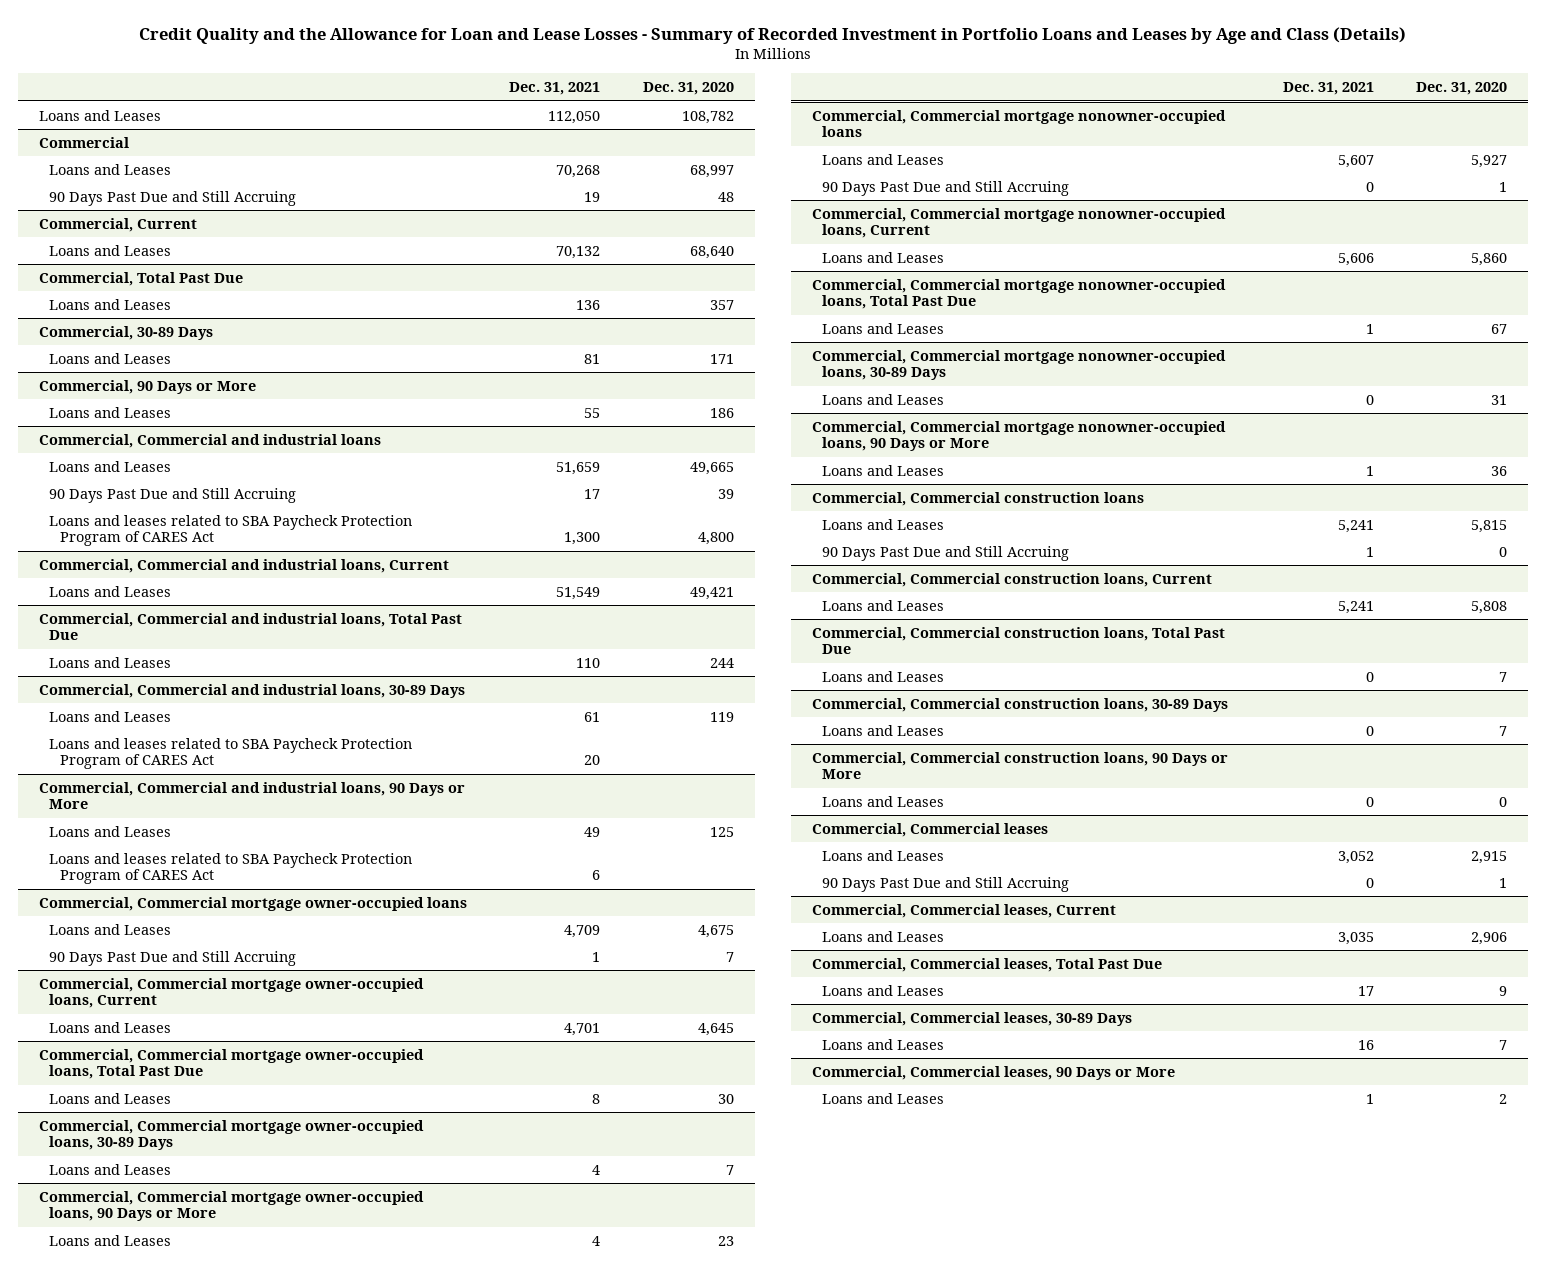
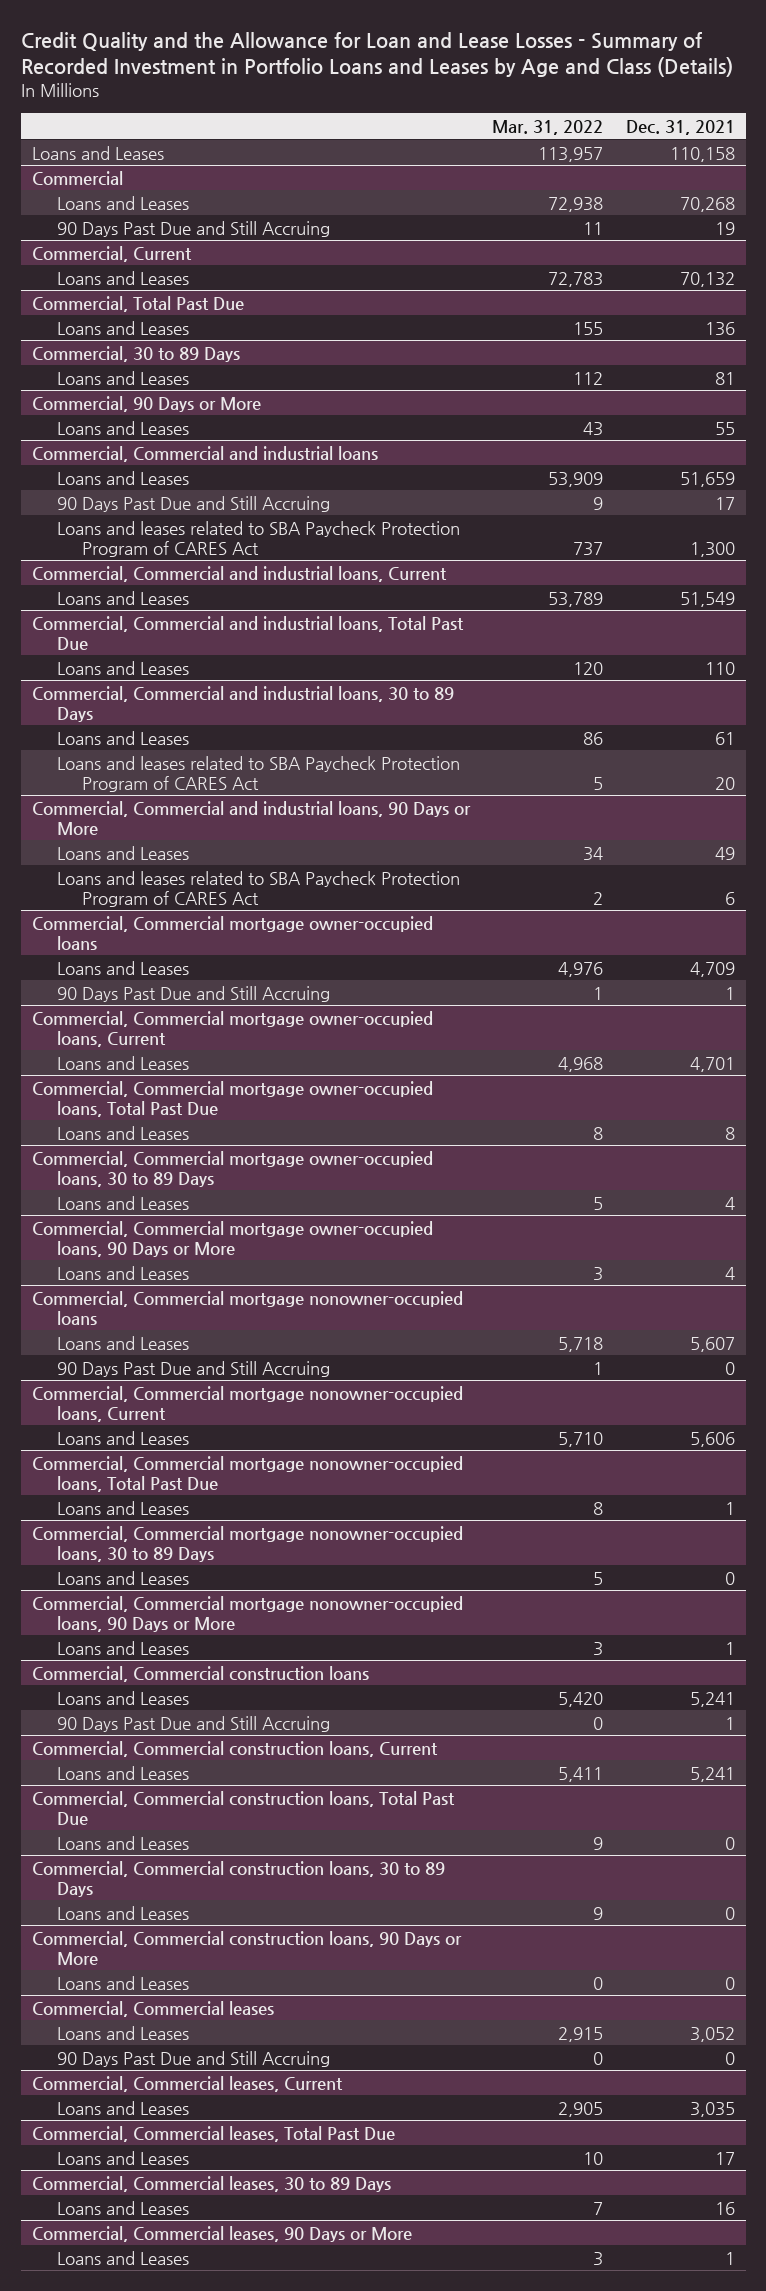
- | Dec. 31, 2021 | Dec. 31, 2020
+ | Mar. 31, 2022 | Dec. 31, 2021
- Loans and Leases | 112,050 | 108,782
+ Loans and Leases | 113,957 | 110,158
- Commercial, 30-89 Days
+ Commercial, 30 to 89 Days
- Commercial, Commercial and industrial loans, 30-89 Days
+ Commercial, Commercial and industrial loans, 30 to 89 Days
- Commercial, Commercial mortgage owner-occupied loans, 30-89 Days
+ Commercial, Commercial mortgage owner-occupied loans, 30 to 89 Days
- Commercial, Commercial mortgage nonowner-occupied loans, 30-89 Days
+ Commercial, Commercial mortgage nonowner-occupied loans, 30 to 89 Days
- Commercial, Commercial construction loans, 30-89 Days
+ Commercial, Commercial construction loans, 30 to 89 Days
- Commercial, Commercial leases, 30-89 Days
+ Commercial, Commercial leases, 30 to 89 Days

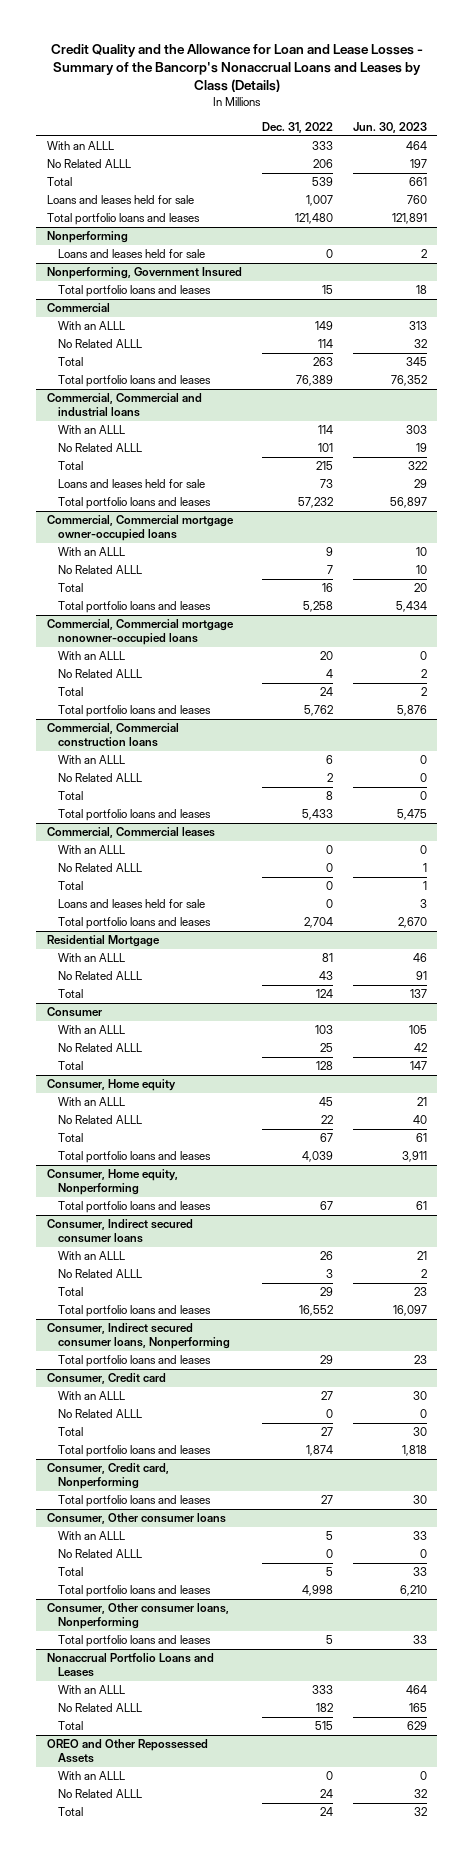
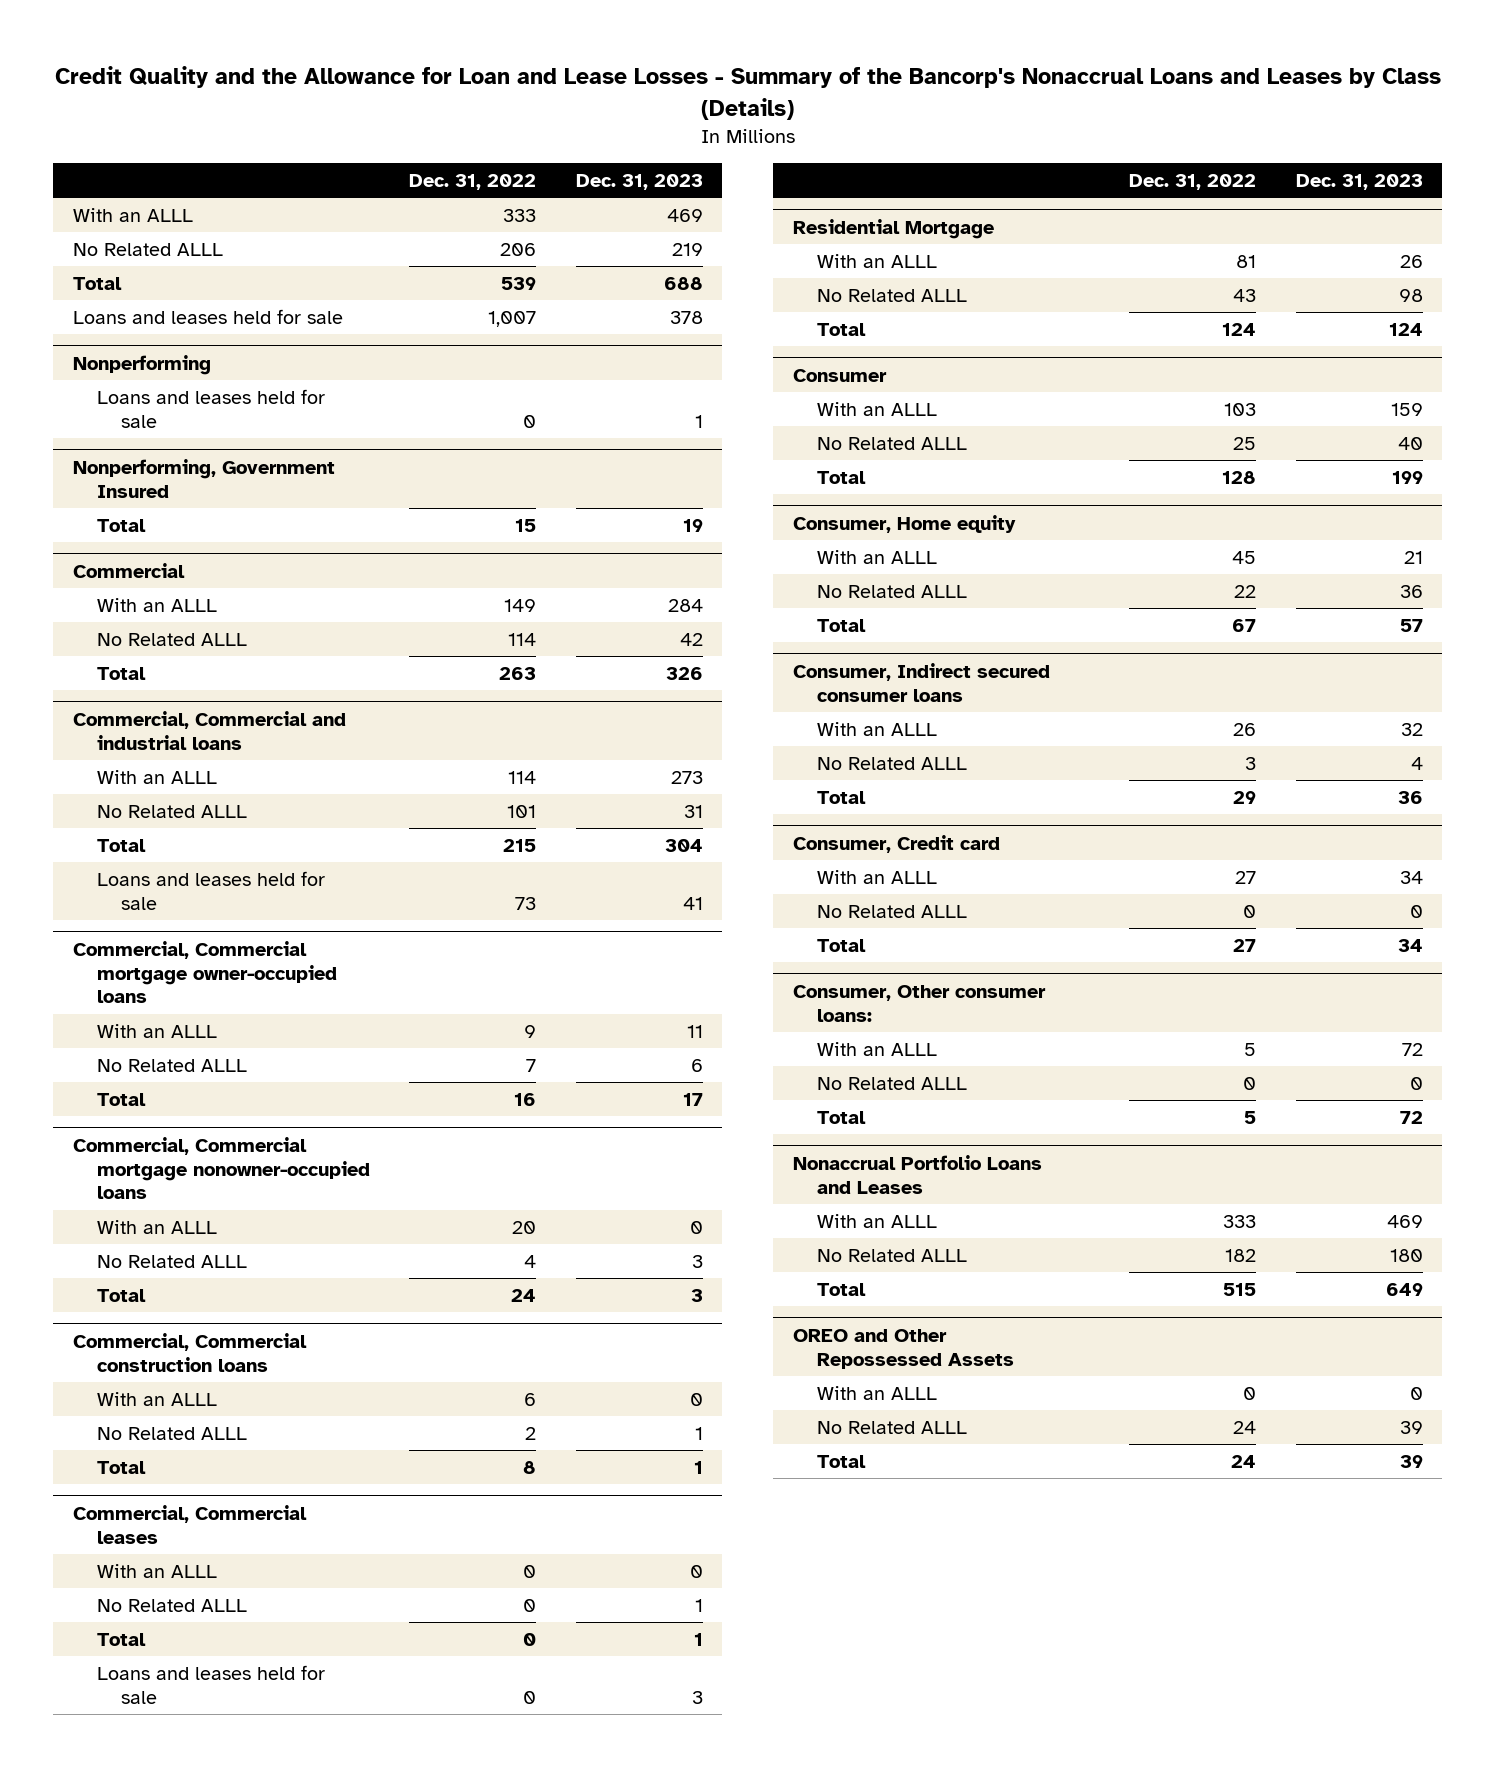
- | Dec. 31, 2022 | Jun. 30, 2023
+ | Dec. 31, 2022 | Dec. 31, 2023
- Total portfolio loans and leases | 121,480 | 121,891
@ Nonperforming, Government Insured
- Total portfolio loans and leases | 15 | 18
+ Total | 15 | 19
@ Commercial
- Total portfolio loans and leases | 76,389 | 76,352
@ Commercial, Commercial and industrial loans
- Total portfolio loans and leases | 57,232 | 56,897
@ Commercial, Commercial mortgage owner-occupied loans
- Total portfolio loans and leases | 5,258 | 5,434
@ Commercial, Commercial mortgage nonowner-occupied loans
- Total portfolio loans and leases | 5,762 | 5,876
@ Commercial, Commercial construction loans
- Total portfolio loans and leases | 5,433 | 5,475
@ Commercial, Commercial leases
- Total portfolio loans and leases | 2,704 | 2,670
@ Consumer, Home equity
- Total portfolio loans and leases | 4,039 | 3,911
- Consumer, Home equity, Nonperforming
- Total portfolio loans and leases | 67 | 61
@ Consumer, Indirect secured consumer loans
- Total portfolio loans and leases | 16,552 | 16,097
- Consumer, Indirect secured consumer loans, Nonperforming
- Total portfolio loans and leases | 29 | 23
@ Consumer, Credit card
- Total portfolio loans and leases | 1,874 | 1,818
- Consumer, Credit card, Nonperforming
- Total portfolio loans and leases | 27 | 30
- Consumer, Other consumer loans
+ Consumer, Other consumer loans:
- Total portfolio loans and leases | 4,998 | 6,210
- Consumer, Other consumer loans, Nonperforming
- Total portfolio loans and leases | 5 | 33

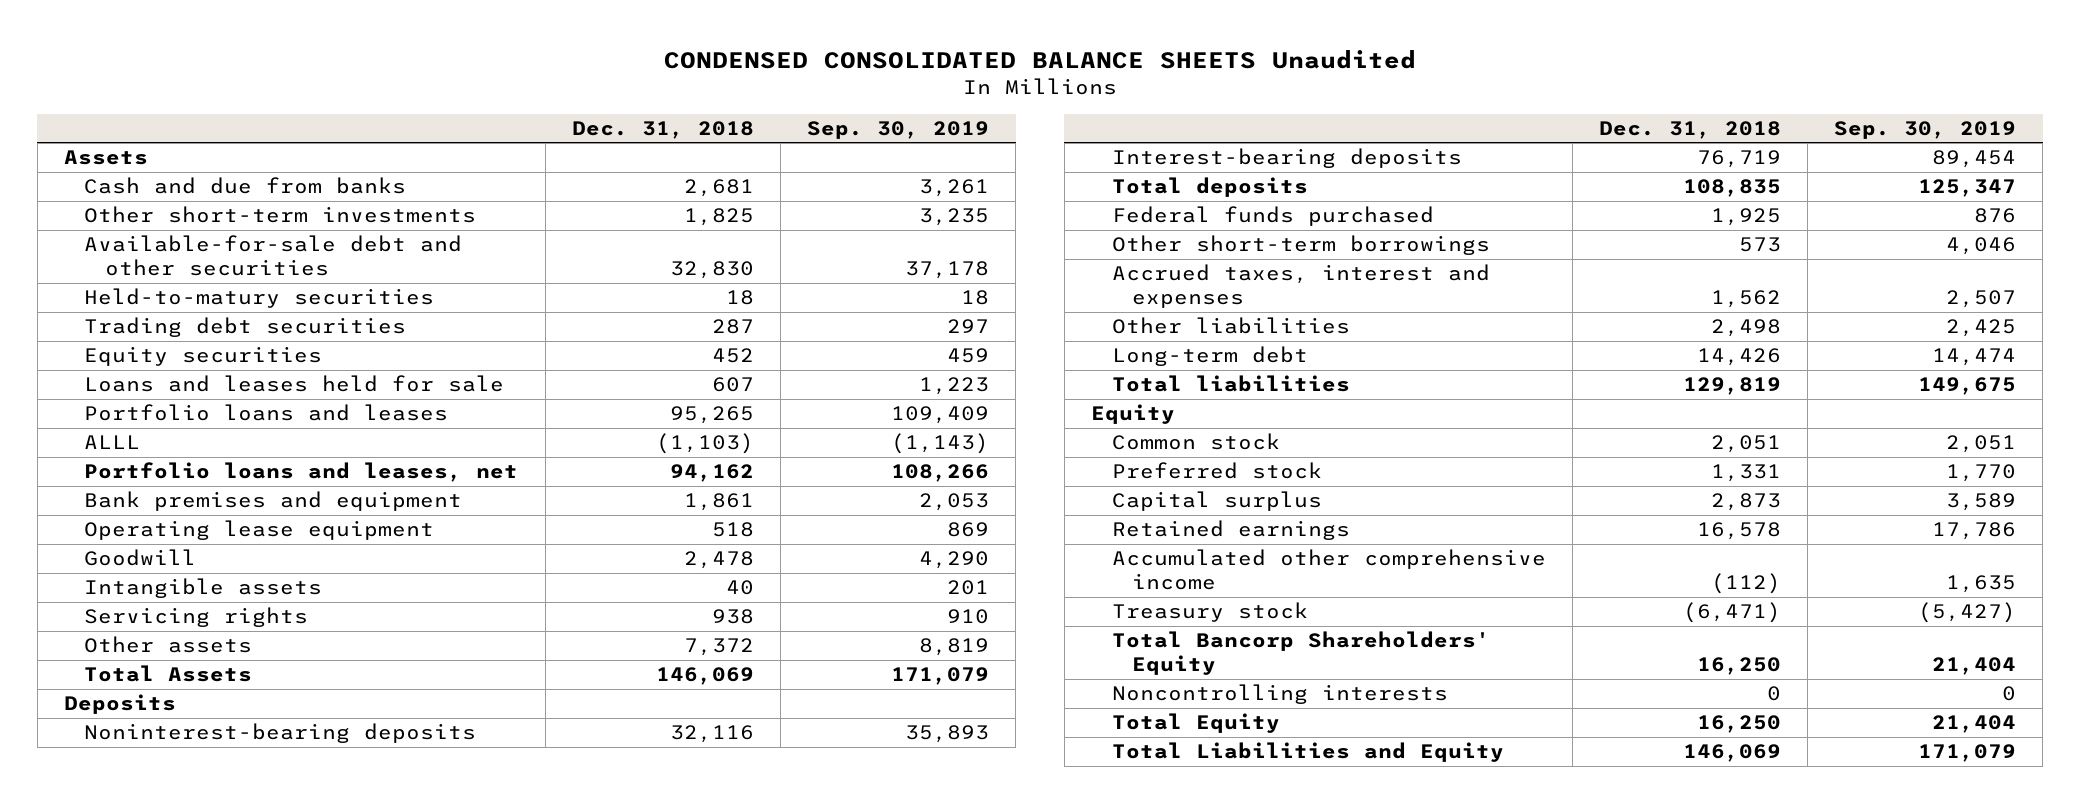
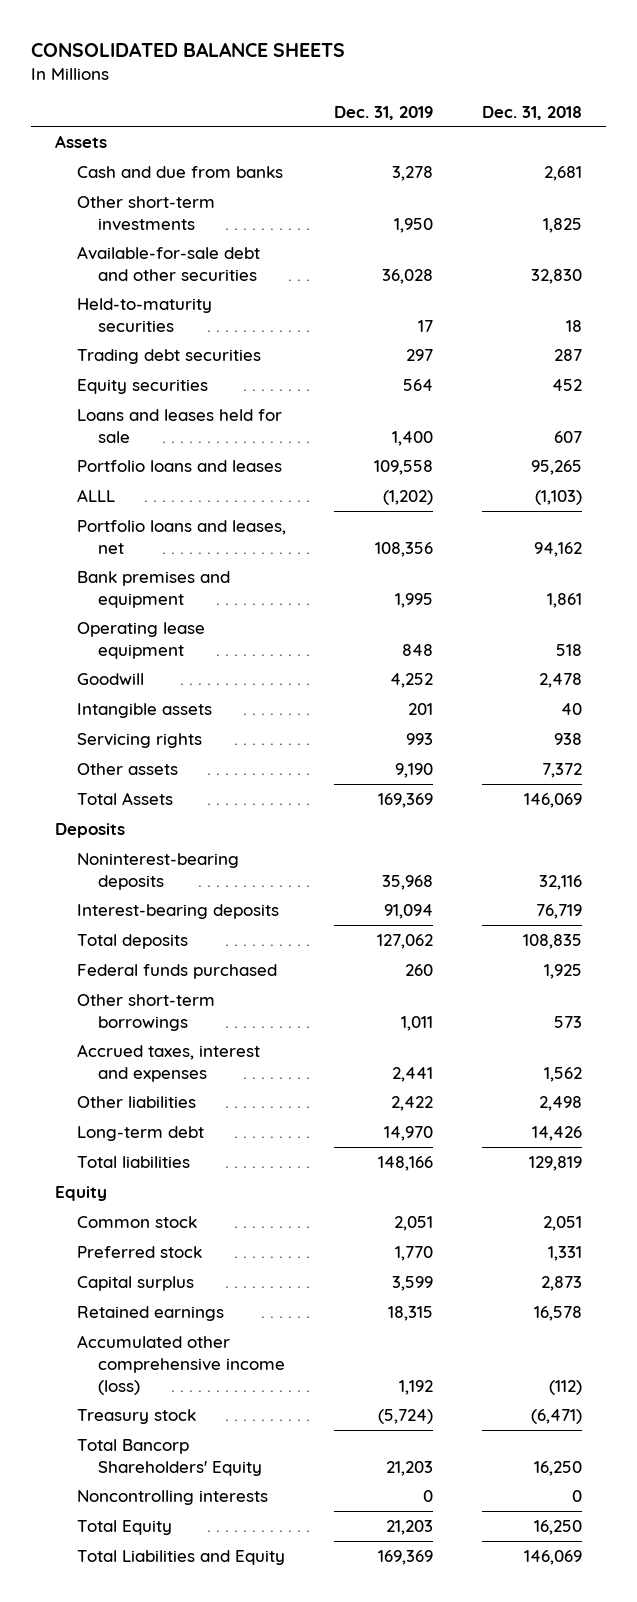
- CONDENSED CONSOLIDATED BALANCE SHEETS Unaudited
+ CONSOLIDATED BALANCE SHEETS
- | Dec. 31, 2018 | Sep. 30, 2019
+ | Dec. 31, 2019 | Dec. 31, 2018
- Held-to-matury securities | 18 | 18
+ Held-to-maturity securities | 17 | 18
- Accumulated other comprehensive income | (112) | 1,635
+ Accumulated other comprehensive income (loss) | 1,192 | (112)

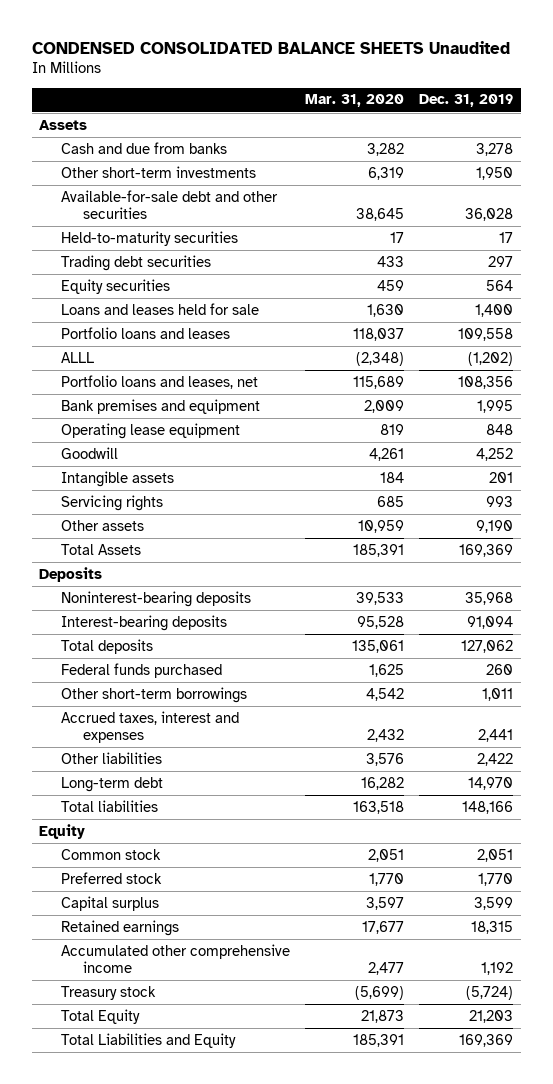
- CONSOLIDATED BALANCE SHEETS
+ CONDENSED CONSOLIDATED BALANCE SHEETS Unaudited
- | Dec. 31, 2019 | Dec. 31, 2018
+ | Mar. 31, 2020 | Dec. 31, 2019
- Accumulated other comprehensive income (loss) | 1,192 | (112)
+ Accumulated other comprehensive income | 2,477 | 1,192
- Total Bancorp Shareholders' Equity | 21,203 | 16,250
- Noncontrolling interests | 0 | 0

